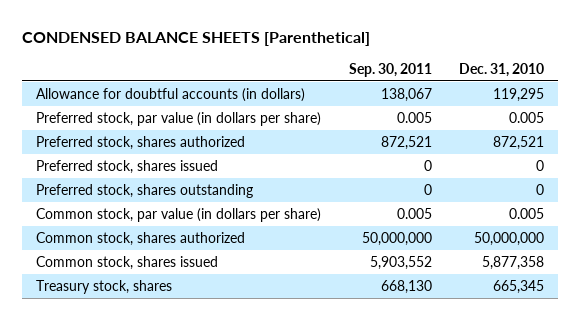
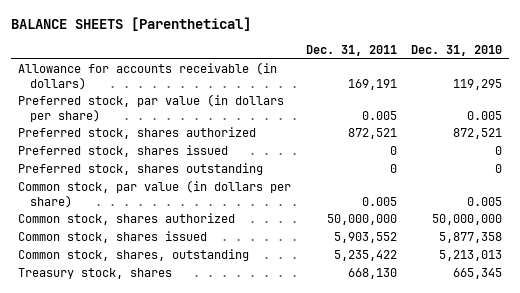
- CONDENSED BALANCE SHEETS [Parenthetical]
+ BALANCE SHEETS [Parenthetical]
- | Sep. 30, 2011 | Dec. 31, 2010
+ | Dec. 31, 2011 | Dec. 31, 2010
- Allowance for doubtful accounts (in dollars) | 138,067 | 119,295
+ Allowance for accounts receivable (in dollars) | 169,191 | 119,295
+ Common stock, shares, outstanding | 5,235,422 | 5,213,013

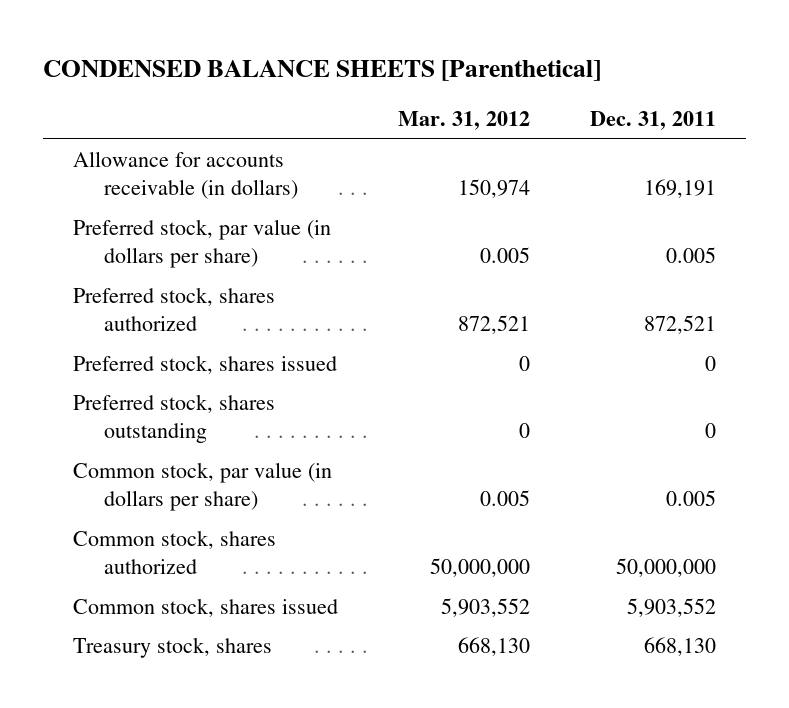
- BALANCE SHEETS [Parenthetical]
+ CONDENSED BALANCE SHEETS [Parenthetical]
- | Dec. 31, 2011 | Dec. 31, 2010
+ | Mar. 31, 2012 | Dec. 31, 2011
- Common stock, shares, outstanding | 5,235,422 | 5,213,013

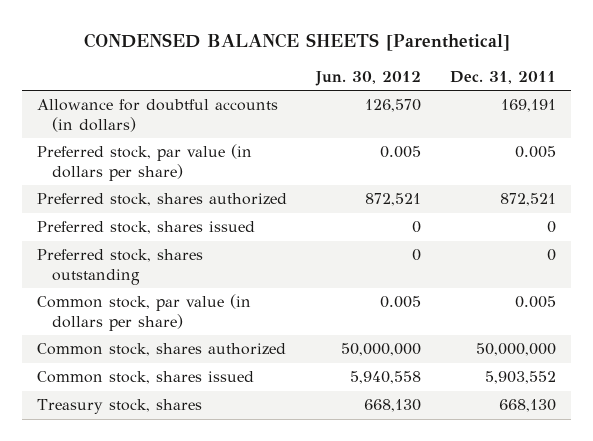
- | Mar. 31, 2012 | Dec. 31, 2011
+ | Jun. 30, 2012 | Dec. 31, 2011
- Allowance for accounts receivable (in dollars) | 150,974 | 169,191
+ Allowance for doubtful accounts (in dollars) | 126,570 | 169,191

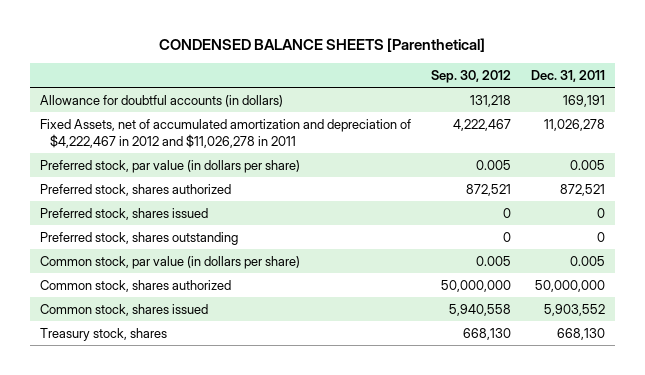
- | Jun. 30, 2012 | Dec. 31, 2011
+ | Sep. 30, 2012 | Dec. 31, 2011
+ Fixed Assets, net of accumulated amortization and depreciation of $4,222,467 in 2012 and $11,026,278 in 2011 | 4,222,467 | 11,026,278

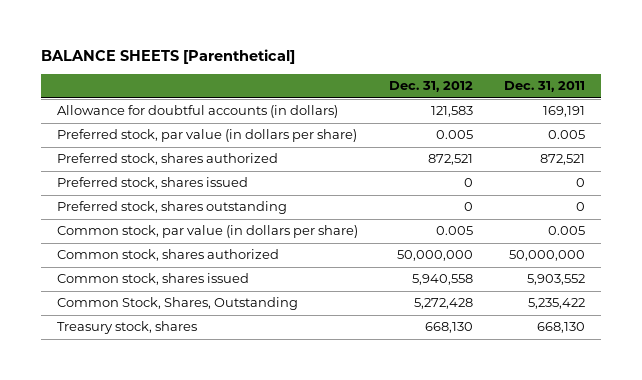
- CONDENSED BALANCE SHEETS [Parenthetical]
+ BALANCE SHEETS [Parenthetical]
- | Sep. 30, 2012 | Dec. 31, 2011
+ | Dec. 31, 2012 | Dec. 31, 2011
- Fixed Assets, net of accumulated amortization and depreciation of $4,222,467 in 2012 and $11,026,278 in 2011 | 4,222,467 | 11,026,278
+ Common Stock, Shares, Outstanding | 5,272,428 | 5,235,422

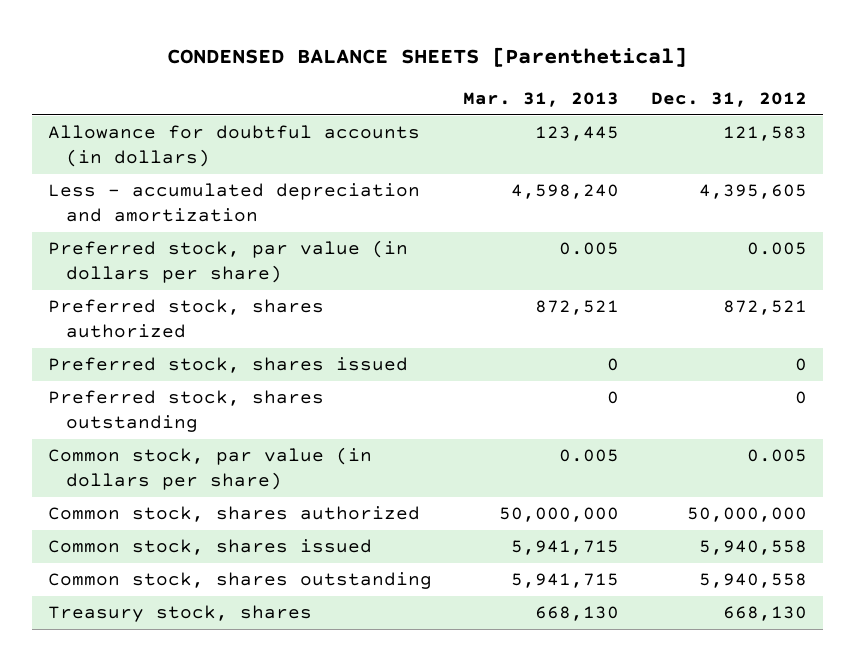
- BALANCE SHEETS [Parenthetical]
+ CONDENSED BALANCE SHEETS [Parenthetical]
- | Dec. 31, 2012 | Dec. 31, 2011
+ | Mar. 31, 2013 | Dec. 31, 2012
+ Less - accumulated depreciation and amortization | 4,598,240 | 4,395,605
- Common Stock, Shares, Outstanding | 5,272,428 | 5,235,422
+ Common stock, shares outstanding | 5,941,715 | 5,940,558

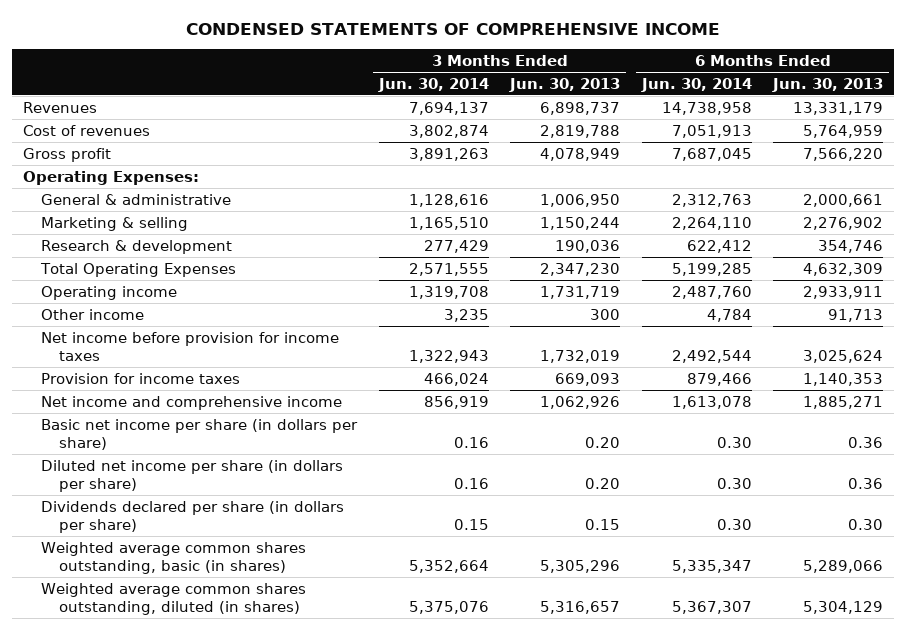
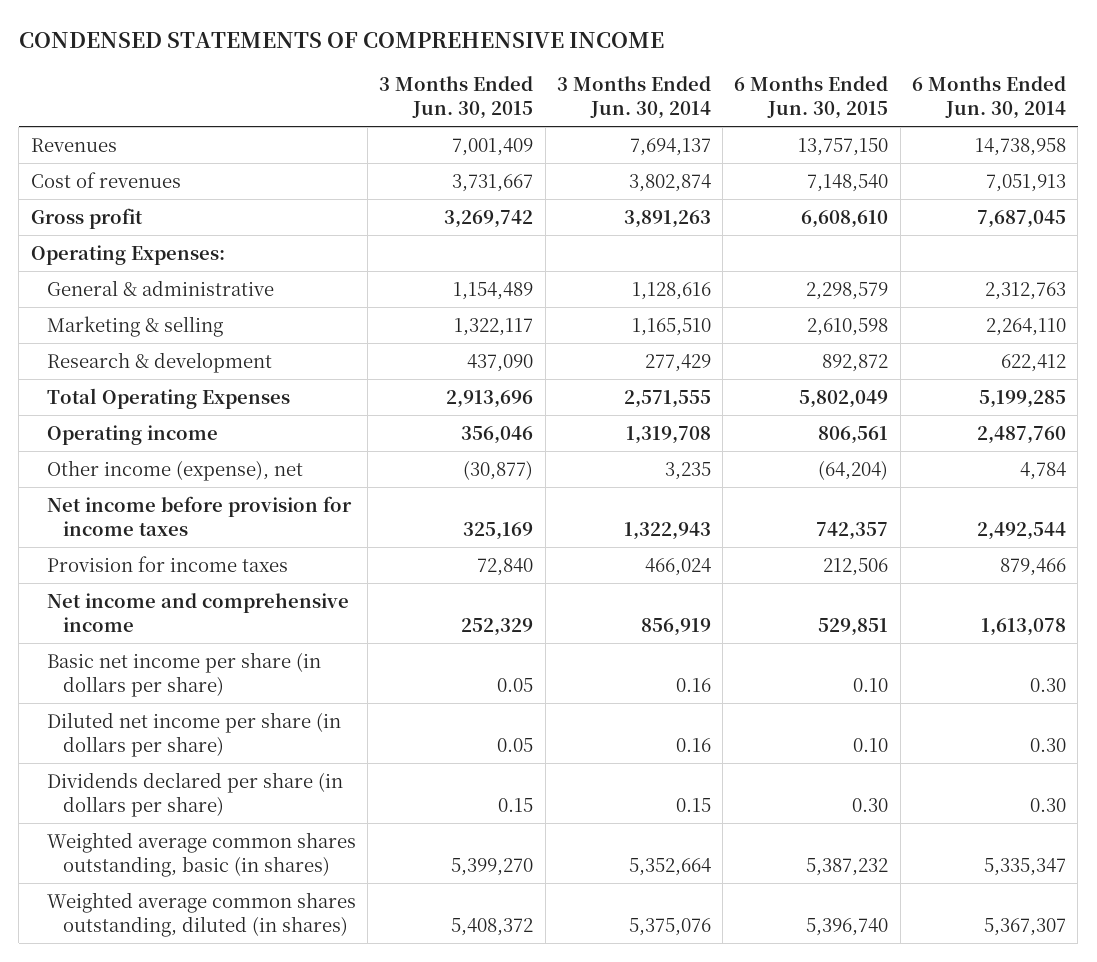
- | 3 Months Ended Jun. 30, 2014 | 3 Months Ended Jun. 30, 2013 | 6 Months Ended Jun. 30, 2014 | 6 Months Ended Jun. 30, 2013
+ | 3 Months Ended Jun. 30, 2015 | 3 Months Ended Jun. 30, 2014 | 6 Months Ended Jun. 30, 2015 | 6 Months Ended Jun. 30, 2014
- Other income | 3,235 | 300 | 4,784 | 91,713
+ Other income (expense), net | (30,877) | 3,235 | (64,204) | 4,784

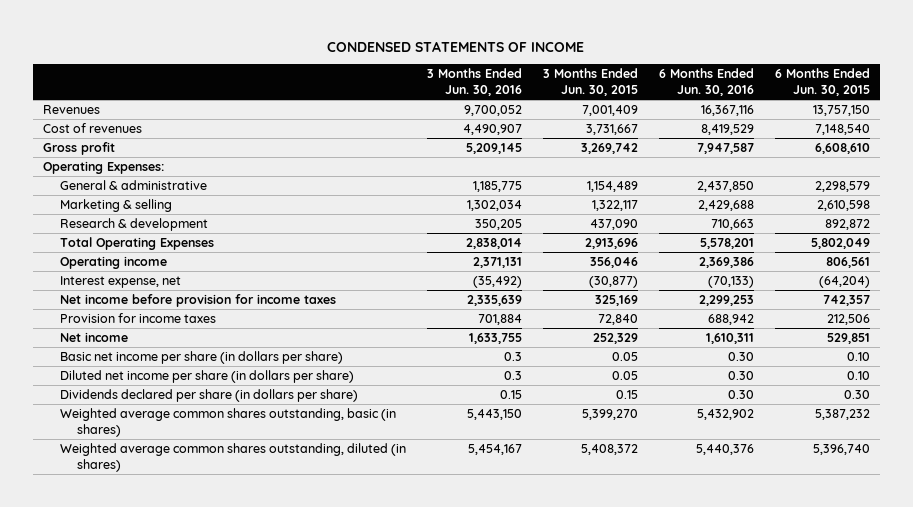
- CONDENSED STATEMENTS OF COMPREHENSIVE INCOME
+ CONDENSED STATEMENTS OF INCOME
- | 3 Months Ended Jun. 30, 2015 | 3 Months Ended Jun. 30, 2014 | 6 Months Ended Jun. 30, 2015 | 6 Months Ended Jun. 30, 2014
+ | 3 Months Ended Jun. 30, 2016 | 3 Months Ended Jun. 30, 2015 | 6 Months Ended Jun. 30, 2016 | 6 Months Ended Jun. 30, 2015
- Other income (expense), net | (30,877) | 3,235 | (64,204) | 4,784
+ Interest expense, net | (35,492) | (30,877) | (70,133) | (64,204)
- Net income and comprehensive income | 252,329 | 856,919 | 529,851 | 1,613,078
+ Net income | 1,633,755 | 252,329 | 1,610,311 | 529,851

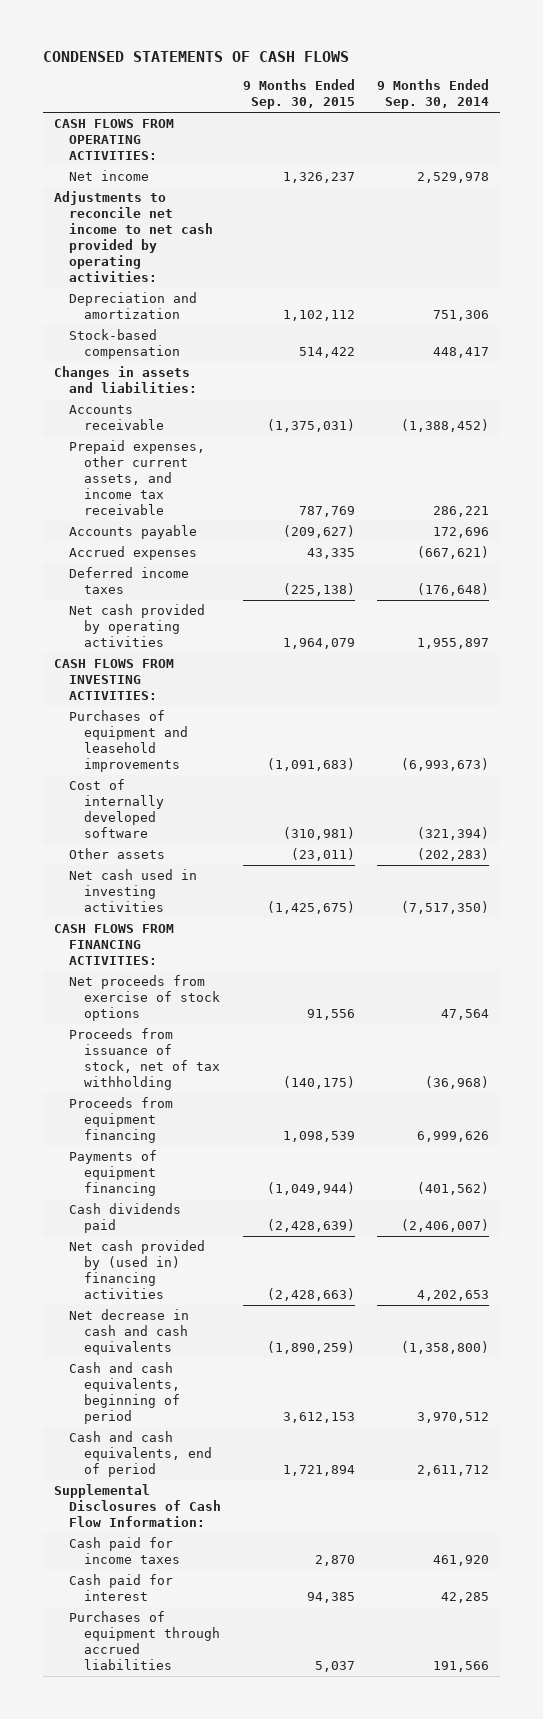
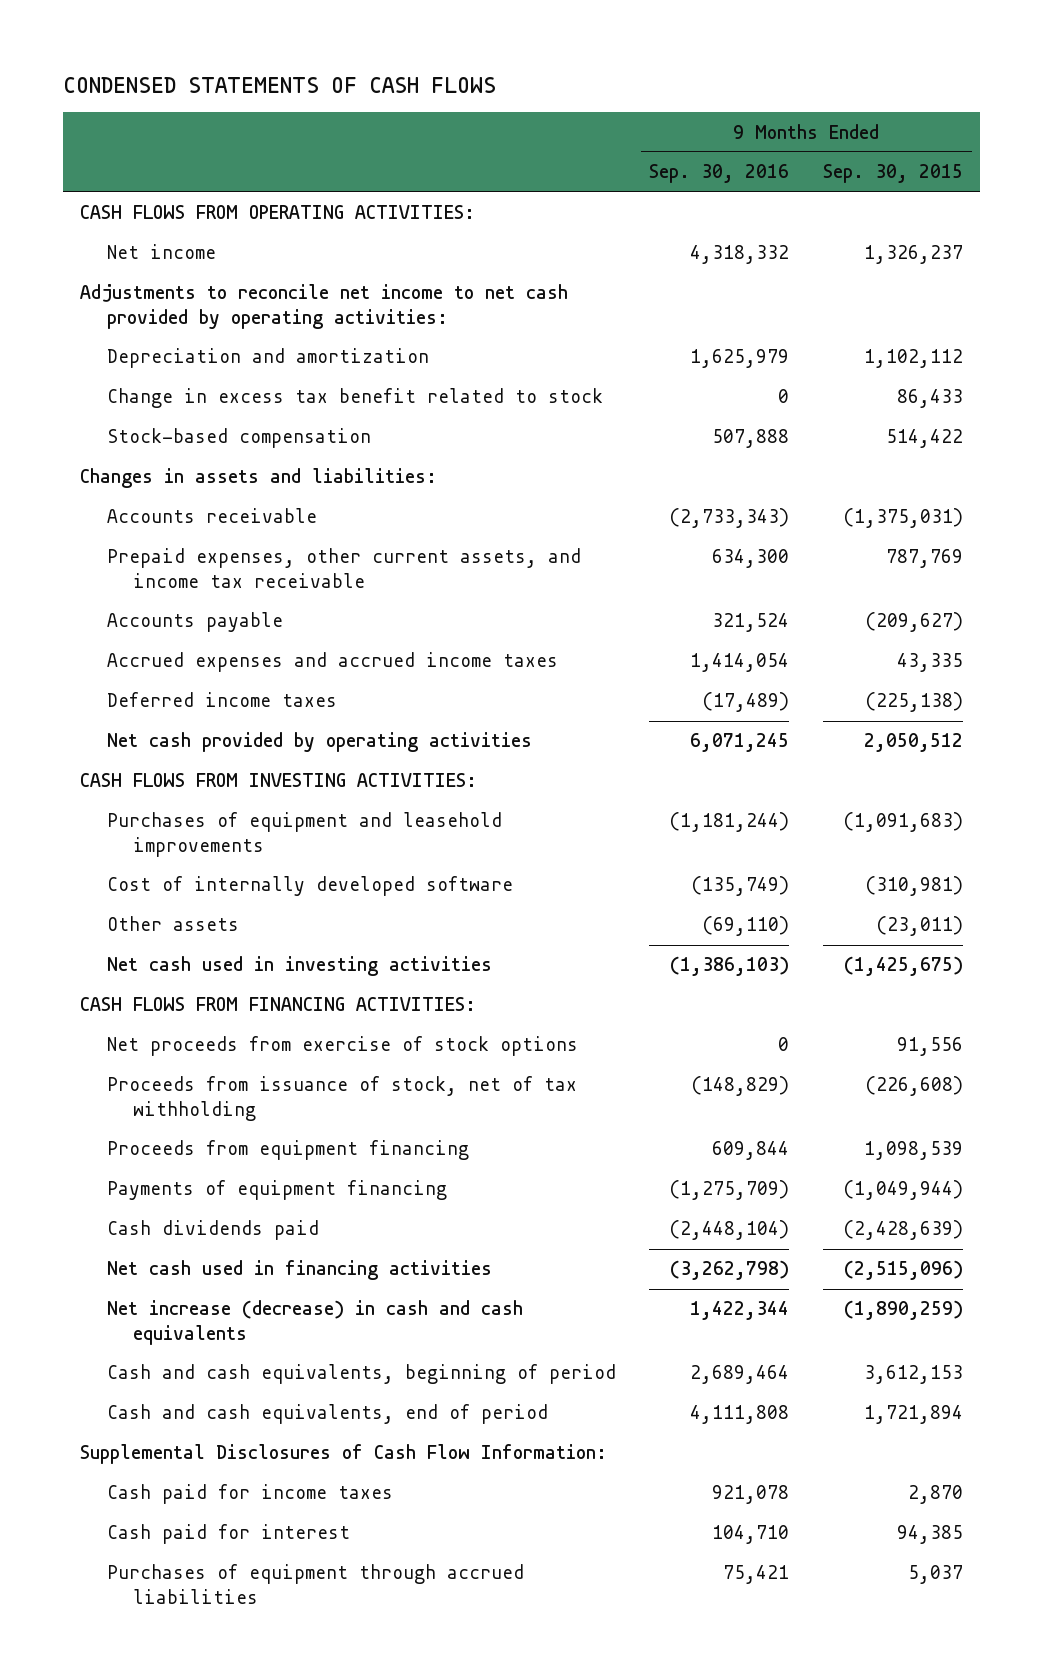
- | 9 Months Ended Sep. 30, 2015 | 9 Months Ended Sep. 30, 2014
+ | 9 Months Ended Sep. 30, 2016 | 9 Months Ended Sep. 30, 2015
+ Change in excess tax benefit related to stock | 0 | 86,433
- Accrued expenses | 43,335 | (667,621)
+ Accrued expenses and accrued income taxes | 1,414,054 | 43,335
- Net cash provided by operating activities | 1,964,079 | 1,955,897
+ Net cash provided by operating activities | 6,071,245 | 2,050,512
- Proceeds from issuance of stock, net of tax withholding | (140,175) | (36,968)
+ Proceeds from issuance of stock, net of tax withholding | (148,829) | (226,608)
- Net cash provided by (used in) financing activities | (2,428,663) | 4,202,653
- Net decrease in cash and cash equivalents | (1,890,259) | (1,358,800)
+ Net cash used in financing activities | (3,262,798) | (2,515,096)
+ Net increase (decrease) in cash and cash equivalents | 1,422,344 | (1,890,259)

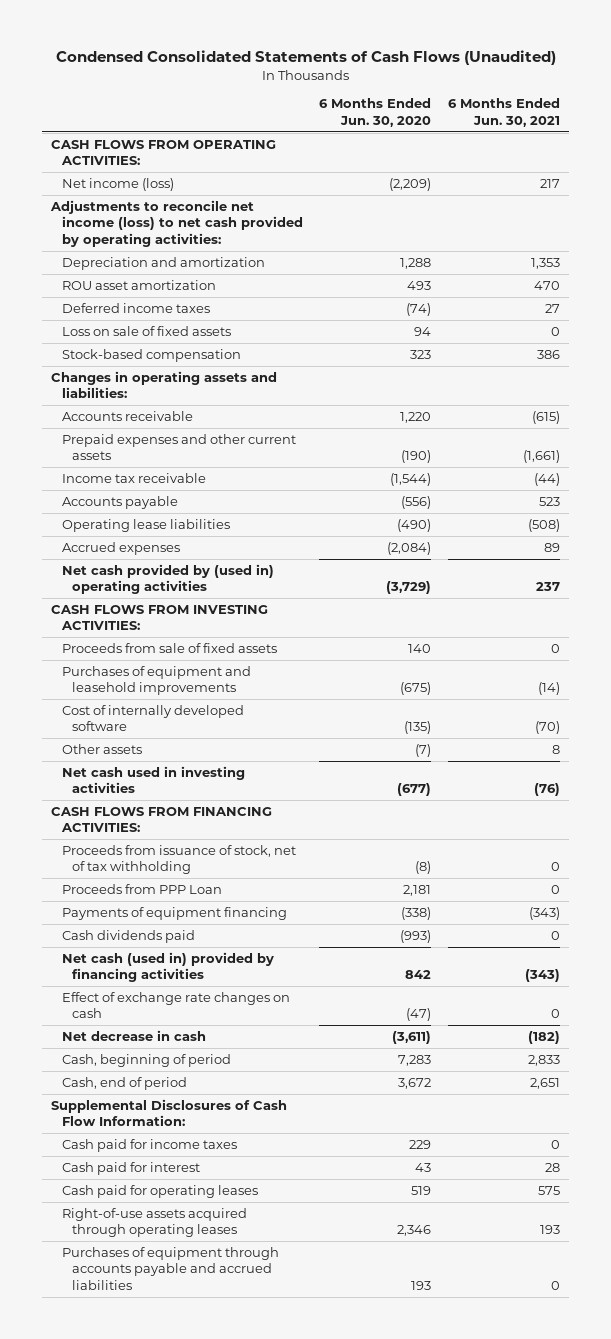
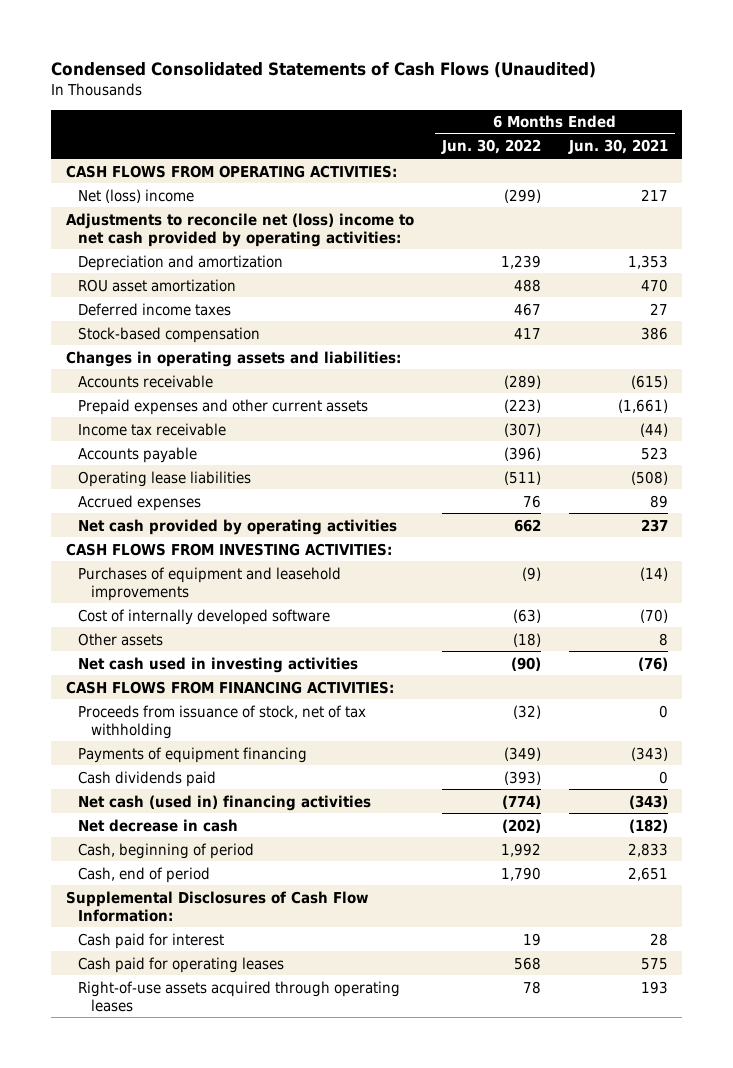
- | 6 Months Ended Jun. 30, 2020 | 6 Months Ended Jun. 30, 2021
+ | 6 Months Ended Jun. 30, 2022 | 6 Months Ended Jun. 30, 2021
- Net income (loss) | (2,209) | 217
- Adjustments to reconcile net income (loss) to net cash provided by operating activities:
+ Net (loss) income | (299) | 217
+ Adjustments to reconcile net (loss) income to net cash provided by operating activities:
- Loss on sale of fixed assets | 94 | 0
- Net cash provided by (used in) operating activities | (3,729) | 237
+ Net cash provided by operating activities | 662 | 237
- Proceeds from sale of fixed assets | 140 | 0
- Proceeds from PPP Loan | 2,181 | 0
- Net cash (used in) provided by financing activities | 842 | (343)
- Effect of exchange rate changes on cash | (47) | 0
+ Net cash (used in) financing activities | (774) | (343)
- Cash paid for income taxes | 229 | 0
- Purchases of equipment through accounts payable and accrued liabilities | 193 | 0

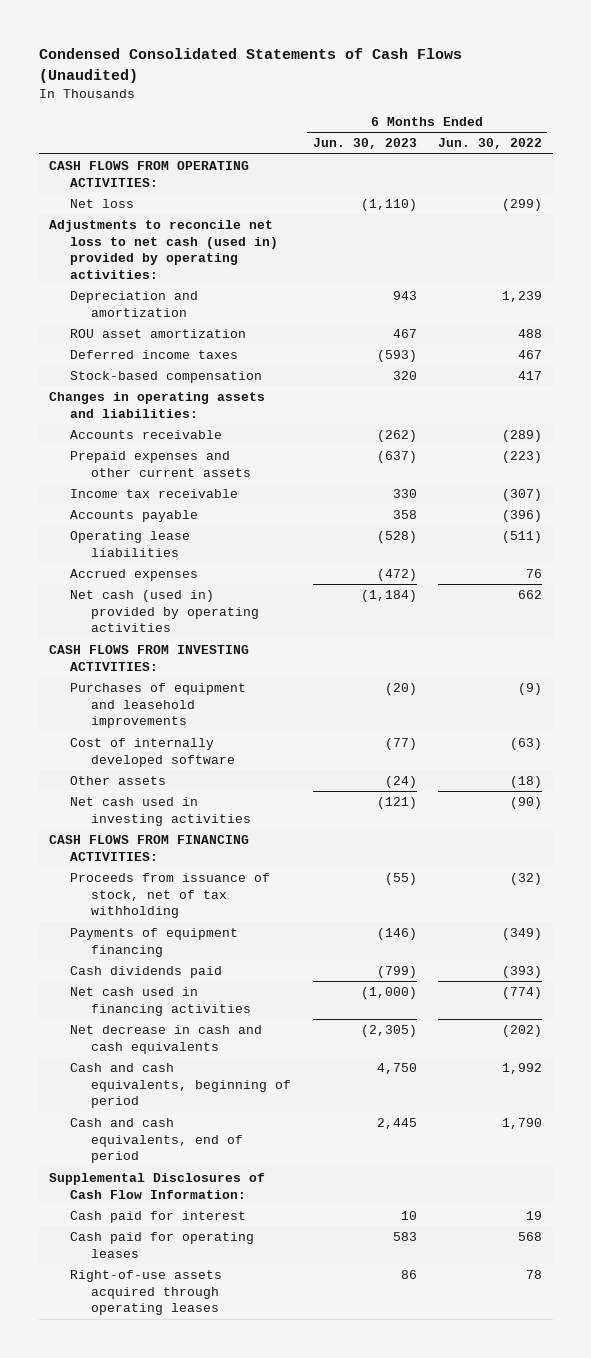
- | 6 Months Ended Jun. 30, 2022 | 6 Months Ended Jun. 30, 2021
+ | 6 Months Ended Jun. 30, 2023 | 6 Months Ended Jun. 30, 2022
- Net (loss) income | (299) | 217
- Adjustments to reconcile net (loss) income to net cash provided by operating activities:
+ Net loss | (1,110) | (299)
+ Adjustments to reconcile net loss to net cash (used in) provided by operating activities:
- Net cash provided by operating activities | 662 | 237
+ Net cash (used in) provided by operating activities | (1,184) | 662
- Net cash (used in) financing activities | (774) | (343)
- Net decrease in cash | (202) | (182)
- Cash, beginning of period | 1,992 | 2,833
- Cash, end of period | 1,790 | 2,651
+ Net cash used in financing activities | (1,000) | (774)
+ Net decrease in cash and cash equivalents | (2,305) | (202)
+ Cash and cash equivalents, beginning of period | 4,750 | 1,992
+ Cash and cash equivalents, end of period | 2,445 | 1,790

